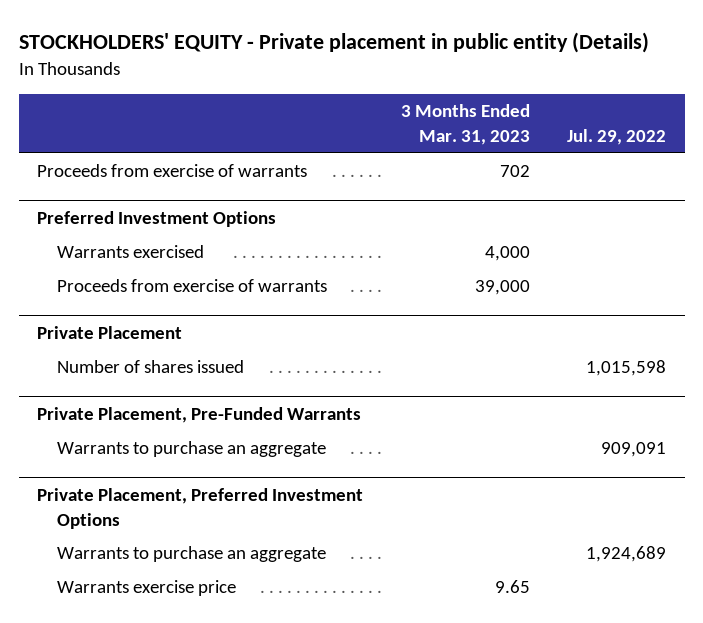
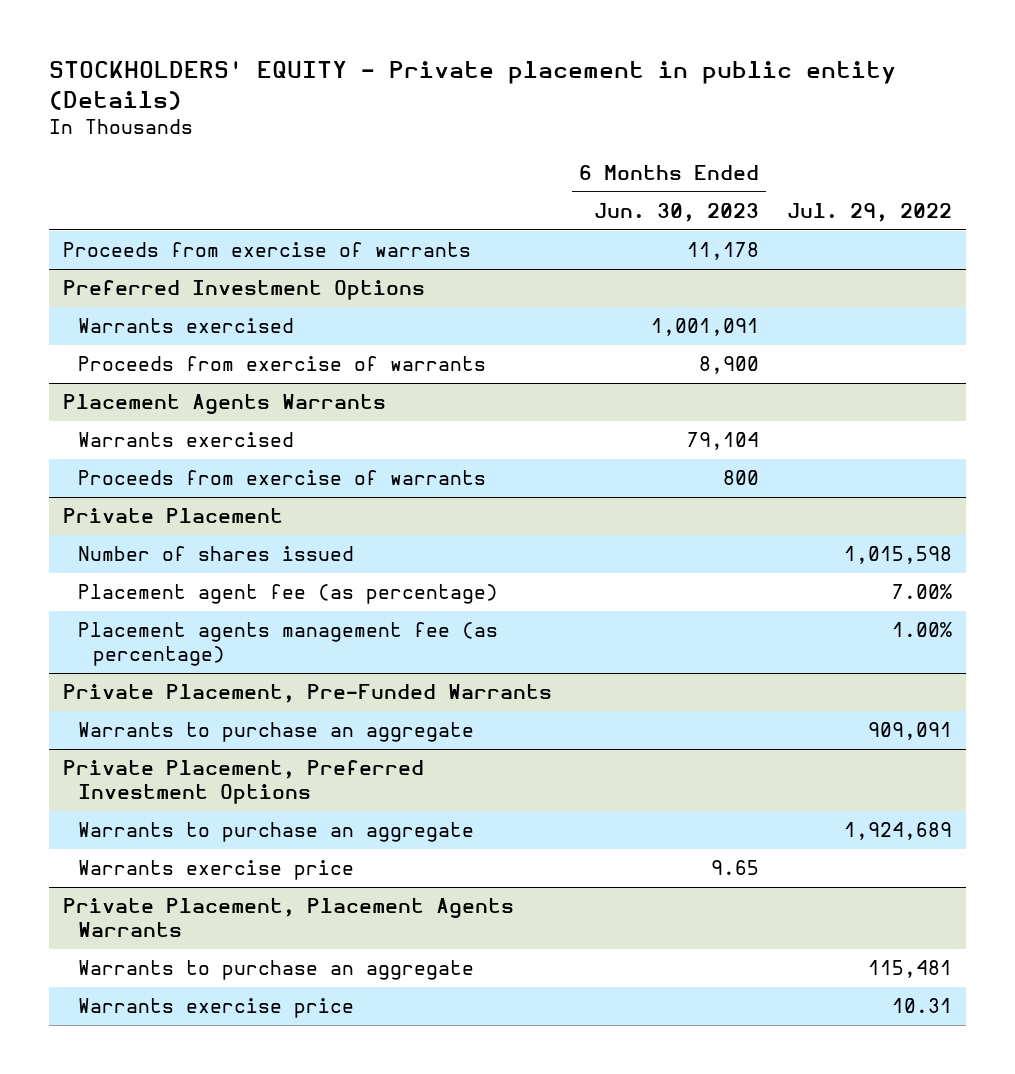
- | 3 Months Ended Mar. 31, 2023 | Jul. 29, 2022
+ | 6 Months Ended Jun. 30, 2023 | Jul. 29, 2022
+ Placement Agents Warrants
+ Warrants exercised | 79,104 |
+ Proceeds from exercise of warrants | 800 |
@ Private Placement
+ Placement agent fee (as percentage) | | 7.00%
+ Placement agents management fee (as percentage) | | 1.00%
+ Private Placement, Placement Agents Warrants
+ Warrants to purchase an aggregate | | 115,481
+ Warrants exercise price | | 10.31

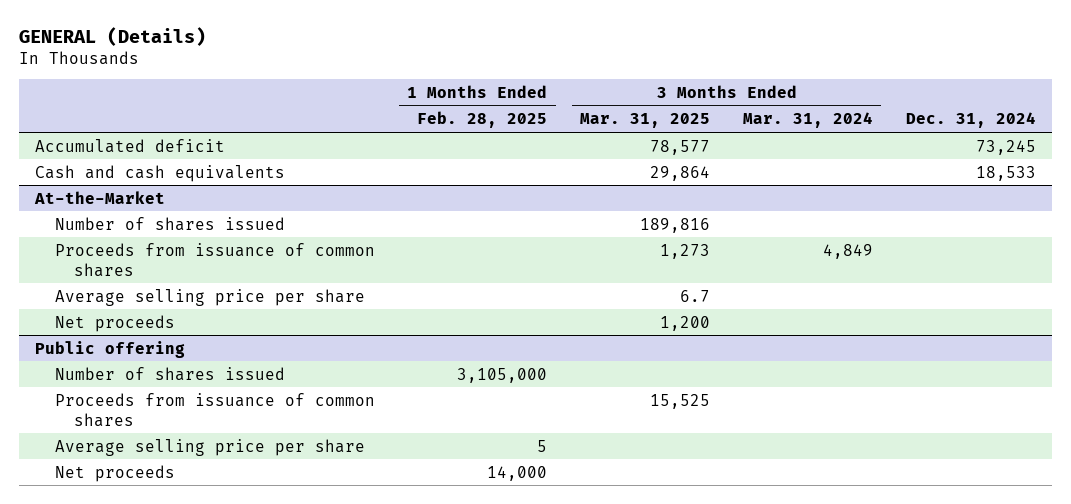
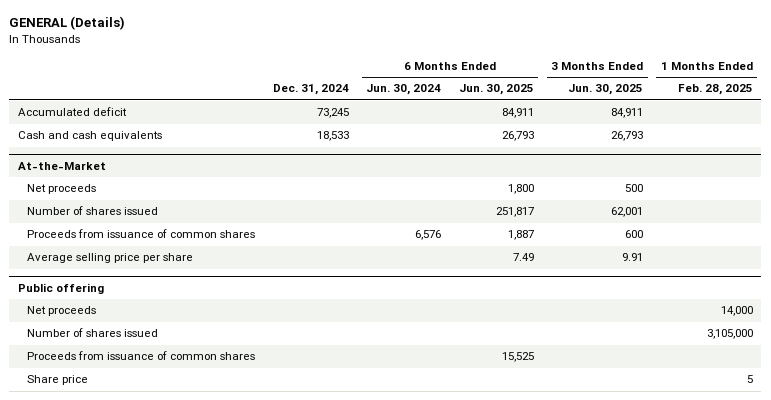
- | 1 Months Ended Feb. 28, 2025 | 3 Months Ended Mar. 31, 2025 | 3 Months Ended Mar. 31, 2024 | Dec. 31, 2024
+ | Dec. 31, 2024 | 6 Months Ended Jun. 30, 2024 | 6 Months Ended Jun. 30, 2025 | 3 Months Ended Jun. 30, 2025 | 1 Months Ended Feb. 28, 2025
@ At-the-Market
moved up: Net proceeds | | | 1,800 | 500 |
@ Public offering
moved up: Net proceeds | | | | | 14,000
- Average selling price per share | 5 | | |
+ Share price | | | | | 5

